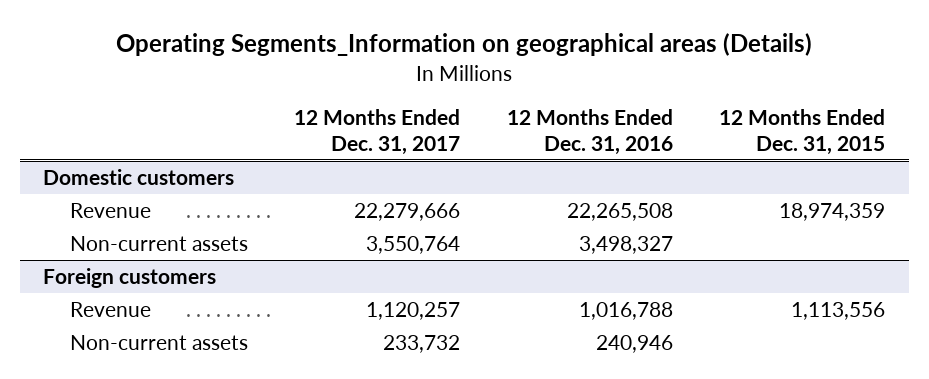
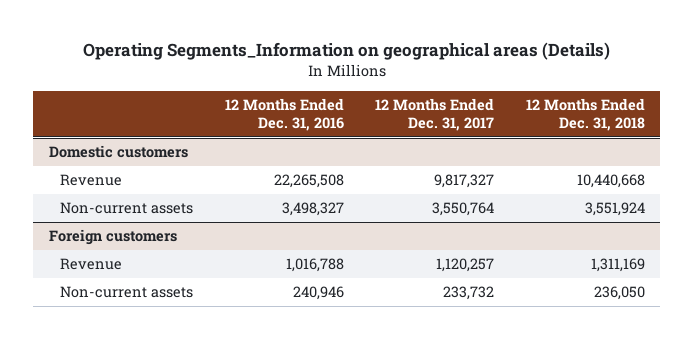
- | 12 Months Ended Dec. 31, 2017 | 12 Months Ended Dec. 31, 2016 | 12 Months Ended Dec. 31, 2015
+ | 12 Months Ended Dec. 31, 2016 | 12 Months Ended Dec. 31, 2017 | 12 Months Ended Dec. 31, 2018
@ Domestic customers
- Revenue | 22,279,666 | 22,265,508 | 18,974,359
+ Revenue | 22,265,508 | 9,817,327 | 10,440,668

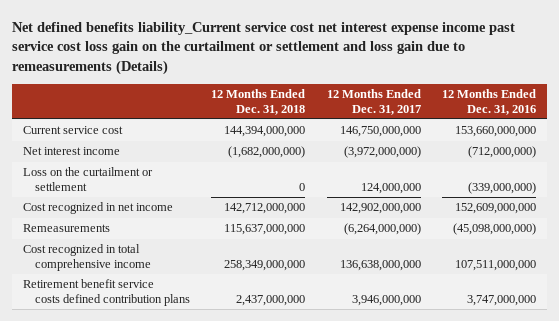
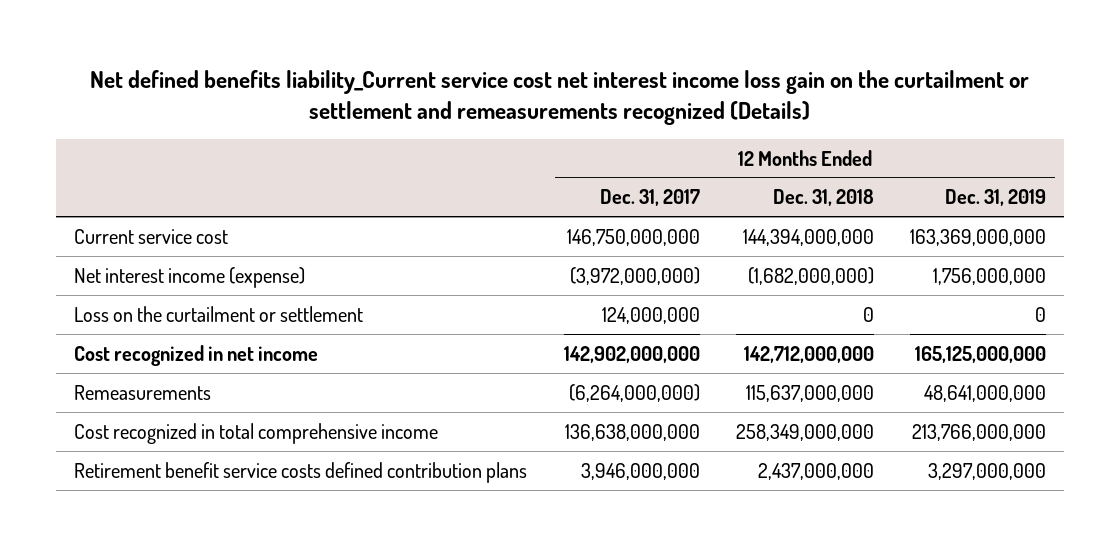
- Net defined benefits liability_Current service cost net interest expense income past service cost loss gain on the curtailment or settlement and loss gain due to remeasurements (Details)
+ Net defined benefits liability_Current service cost net interest income loss gain on the curtailment or settlement and remeasurements recognized (Details)
- | 12 Months Ended Dec. 31, 2018 | 12 Months Ended Dec. 31, 2017 | 12 Months Ended Dec. 31, 2016
+ | 12 Months Ended Dec. 31, 2017 | 12 Months Ended Dec. 31, 2018 | 12 Months Ended Dec. 31, 2019
- Net interest income | (1,682,000,000) | (3,972,000,000) | (712,000,000)
+ Net interest income (expense) | (3,972,000,000) | (1,682,000,000) | 1,756,000,000

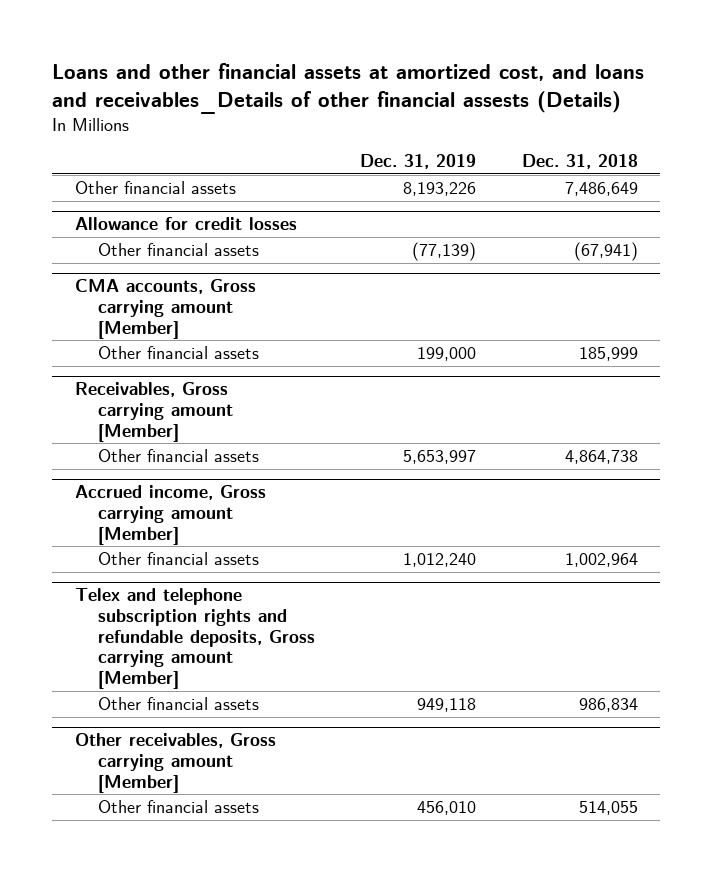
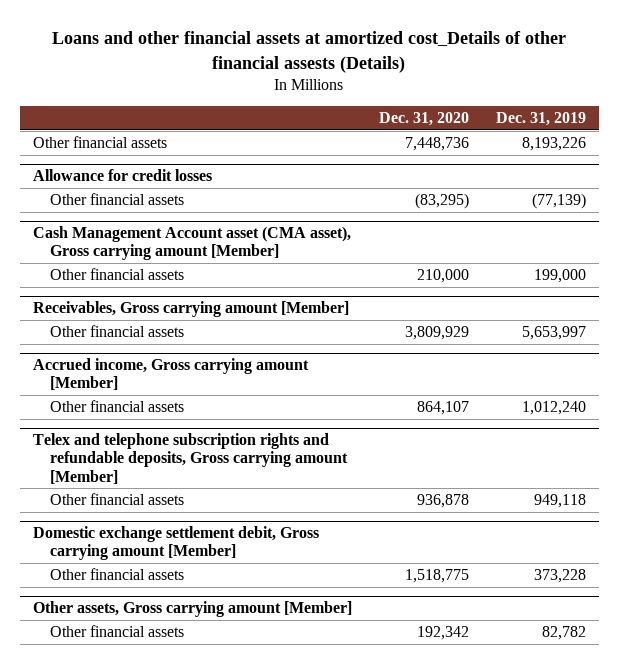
- Loans and other financial assets at amortized cost, and loans and receivables_Details of other financial assests (Details)
+ Loans and other financial assets at amortized cost_Details of other financial assests (Details)
- | Dec. 31, 2019 | Dec. 31, 2018
+ | Dec. 31, 2020 | Dec. 31, 2019
- CMA accounts, Gross carrying amount [Member]
+ Cash Management Account asset (CMA asset), Gross carrying amount [Member]
- Other receivables, Gross carrying amount [Member]
- Other financial assets | 456,010 | 514,055
+ Domestic exchange settlement debit, Gross carrying amount [Member]
+ Other financial assets | 1,518,775 | 373,228
+ Other assets, Gross carrying amount [Member]
+ Other financial assets | 192,342 | 82,782

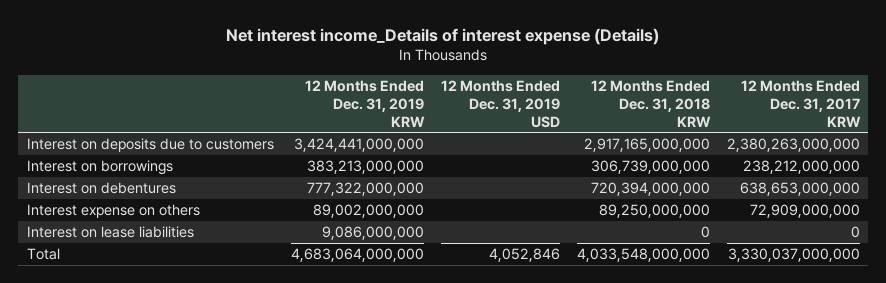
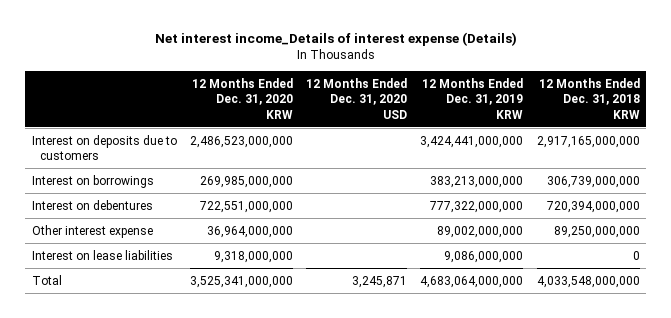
- | 12 Months Ended Dec. 31, 2019 KRW | 12 Months Ended Dec. 31, 2019 USD | 12 Months Ended Dec. 31, 2018 KRW | 12 Months Ended Dec. 31, 2017 KRW
+ | 12 Months Ended Dec. 31, 2020 KRW | 12 Months Ended Dec. 31, 2020 USD | 12 Months Ended Dec. 31, 2019 KRW | 12 Months Ended Dec. 31, 2018 KRW
- Interest expense on others | 89,002,000,000 | | 89,250,000,000 | 72,909,000,000
+ Other interest expense | 36,964,000,000 | | 89,002,000,000 | 89,250,000,000

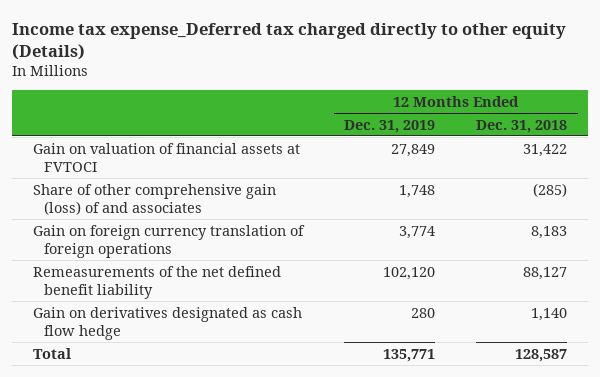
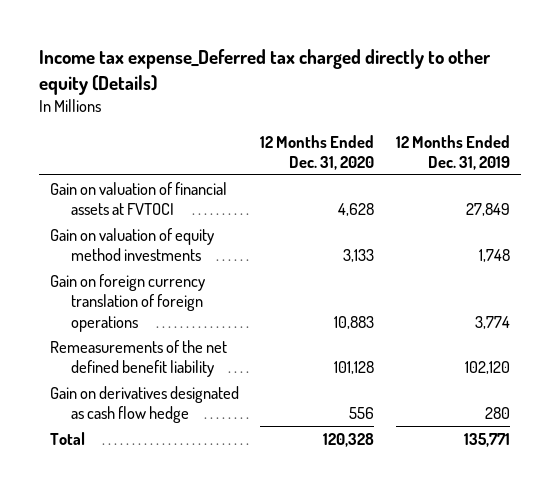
- | 12 Months Ended Dec. 31, 2019 | 12 Months Ended Dec. 31, 2018
+ | 12 Months Ended Dec. 31, 2020 | 12 Months Ended Dec. 31, 2019
- Share of other comprehensive gain (loss) of and associates | 1,748 | (285)
+ Gain on valuation of equity method investments | 3,133 | 1,748

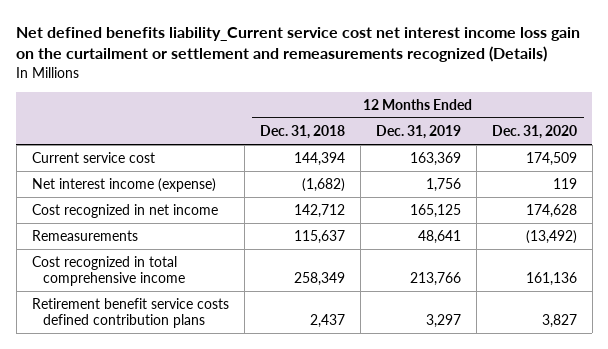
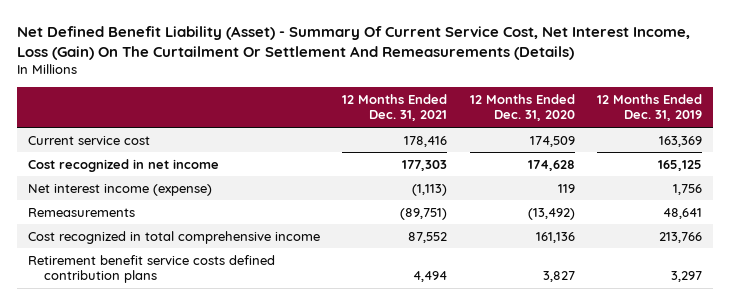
- Net defined benefits liability_Current service cost net interest income loss gain on the curtailment or settlement and remeasurements recognized (Details)
+ Net Defined Benefit Liability (Asset) - Summary Of Current Service Cost, Net Interest Income, Loss (Gain) On The Curtailment Or Settlement And Remeasurements (Details)
- | 12 Months Ended Dec. 31, 2018 | 12 Months Ended Dec. 31, 2019 | 12 Months Ended Dec. 31, 2020
+ | 12 Months Ended Dec. 31, 2021 | 12 Months Ended Dec. 31, 2020 | 12 Months Ended Dec. 31, 2019
moved down: Net interest income (expense) | (1,113) | 119 | 1,756

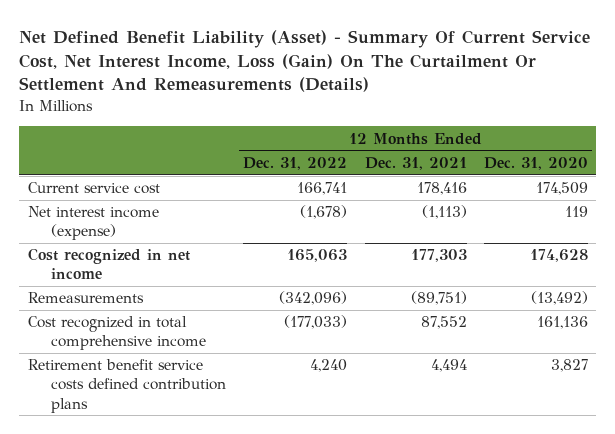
- | 12 Months Ended Dec. 31, 2021 | 12 Months Ended Dec. 31, 2020 | 12 Months Ended Dec. 31, 2019
+ | 12 Months Ended Dec. 31, 2022 | 12 Months Ended Dec. 31, 2021 | 12 Months Ended Dec. 31, 2020
moved down: Cost recognized in net income | 165,063 | 177,303 | 174,628

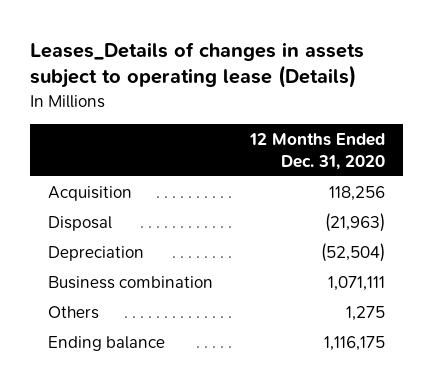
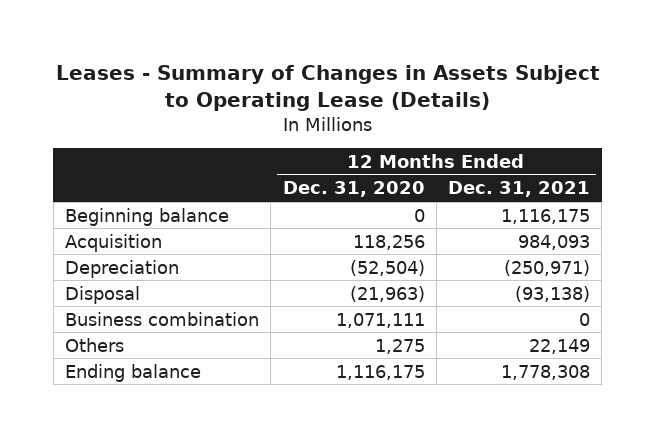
- Leases_Details of changes in assets subject to operating lease (Details)
+ Leases - Summary of Changes in Assets Subject to Operating Lease (Details)
- | 12 Months Ended Dec. 31, 2020
+ | 12 Months Ended Dec. 31, 2020 | 12 Months Ended Dec. 31, 2021
+ Beginning balance | 0 | 1,116,175
moved down: Disposal | (21,963) | (93,138)

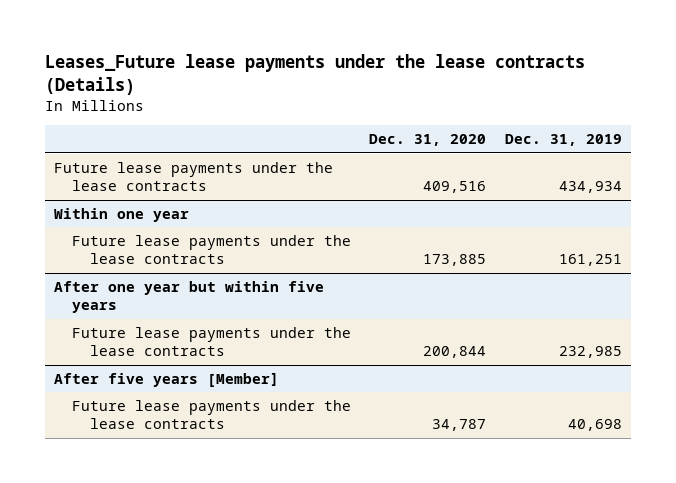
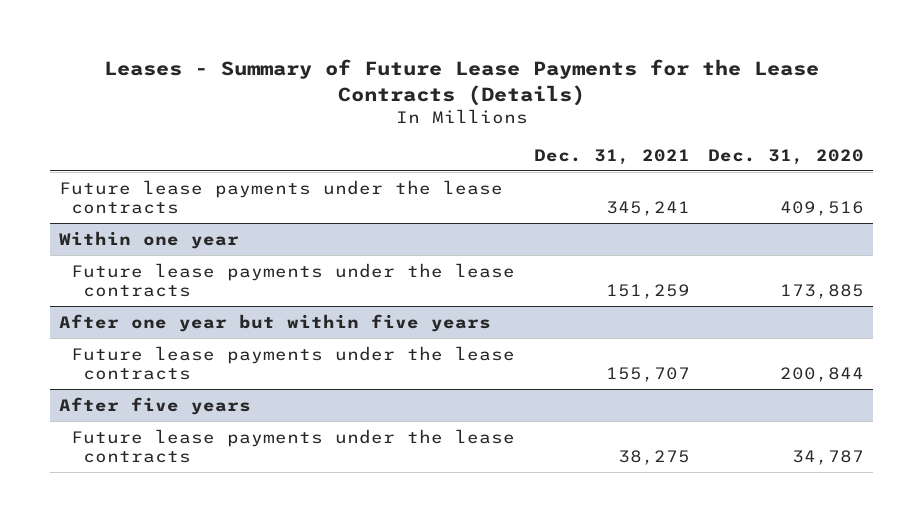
- Leases_Future lease payments under the lease contracts (Details)
+ Leases - Summary of Future Lease Payments for the Lease Contracts (Details)
- | Dec. 31, 2020 | Dec. 31, 2019
+ | Dec. 31, 2021 | Dec. 31, 2020
- After five years [Member]
+ After five years

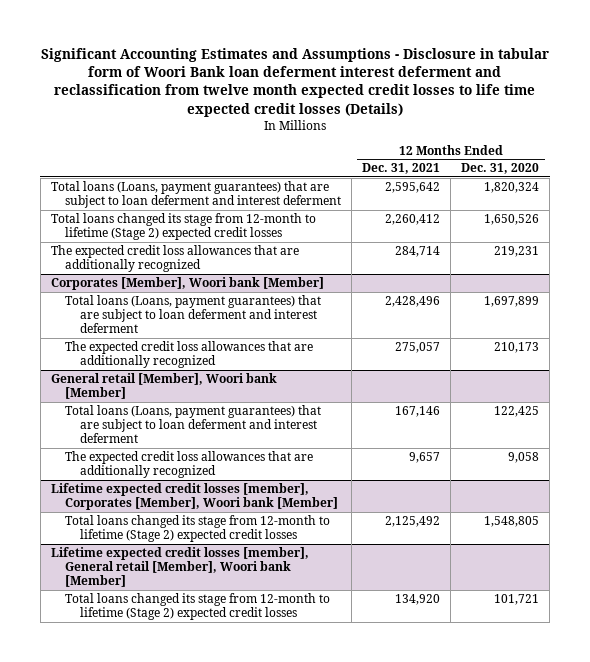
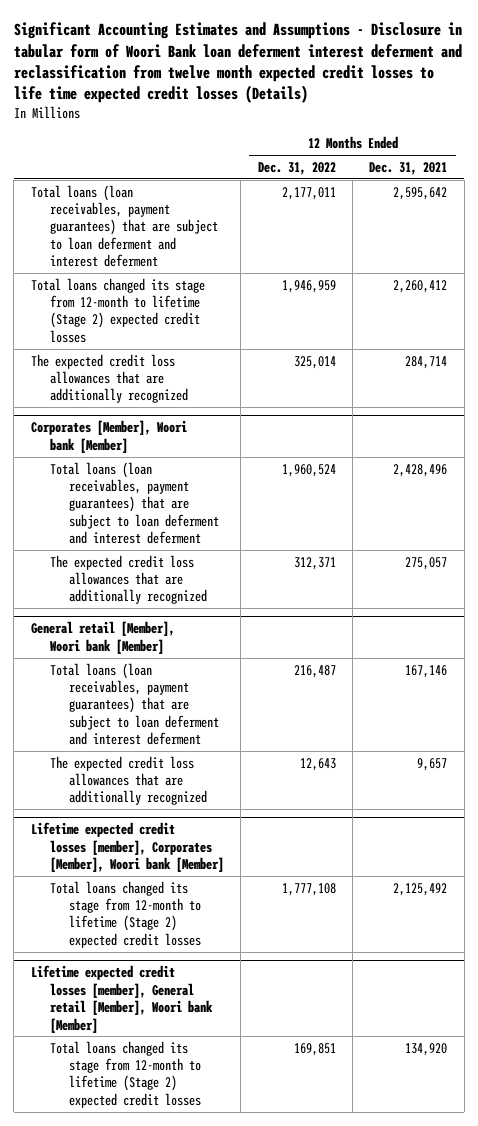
- | 12 Months Ended Dec. 31, 2021 | 12 Months Ended Dec. 31, 2020
+ | 12 Months Ended Dec. 31, 2022 | 12 Months Ended Dec. 31, 2021
- Total loans (Loans, payment guarantees) that are subject to loan deferment and interest deferment | 2,595,642 | 1,820,324
+ Total loans (loan receivables, payment guarantees) that are subject to loan deferment and interest deferment | 2,177,011 | 2,595,642
@ Corporates [Member], Woori bank [Member]
- Total loans (Loans, payment guarantees) that are subject to loan deferment and interest deferment | 2,428,496 | 1,697,899
+ Total loans (loan receivables, payment guarantees) that are subject to loan deferment and interest deferment | 1,960,524 | 2,428,496
@ General retail [Member], Woori bank [Member]
- Total loans (Loans, payment guarantees) that are subject to loan deferment and interest deferment | 167,146 | 122,425
+ Total loans (loan receivables, payment guarantees) that are subject to loan deferment and interest deferment | 216,487 | 167,146

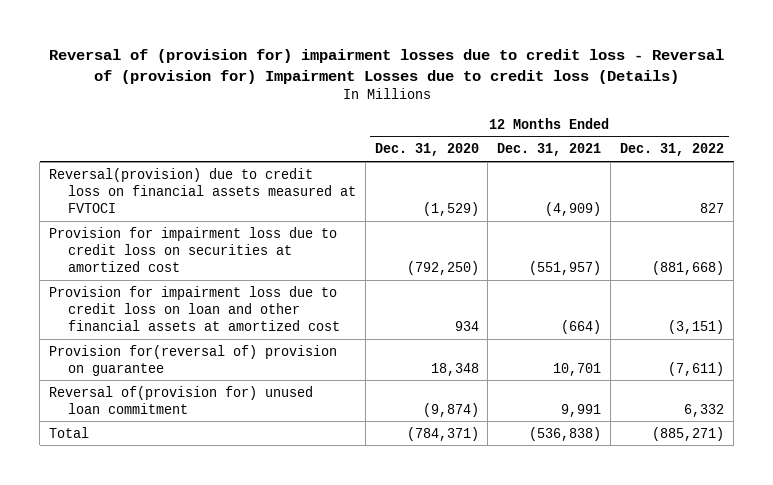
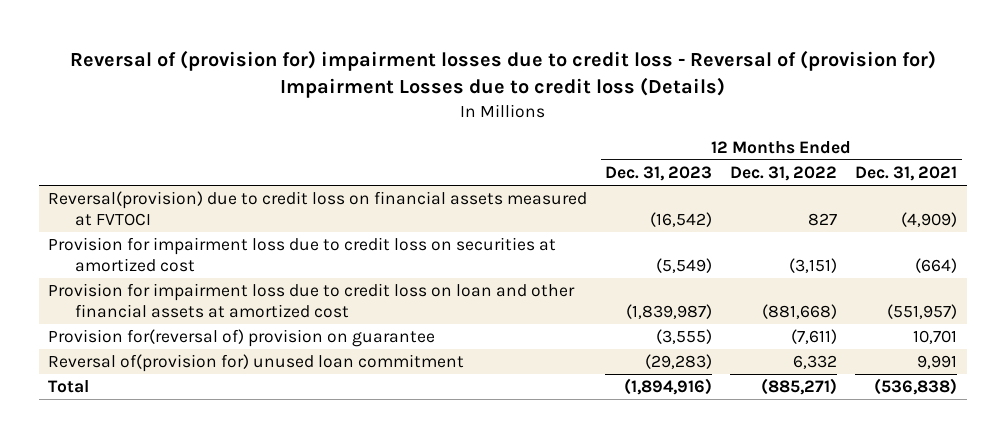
- | 12 Months Ended Dec. 31, 2020 | 12 Months Ended Dec. 31, 2021 | 12 Months Ended Dec. 31, 2022
+ | 12 Months Ended Dec. 31, 2023 | 12 Months Ended Dec. 31, 2022 | 12 Months Ended Dec. 31, 2021
- Provision for impairment loss due to credit loss on securities at amortized cost | (792,250) | (551,957) | (881,668)
- Provision for impairment loss due to credit loss on loan and other financial assets at amortized cost | 934 | (664) | (3,151)
+ Provision for impairment loss due to credit loss on securities at amortized cost | (5,549) | (3,151) | (664)
+ Provision for impairment loss due to credit loss on loan and other financial assets at amortized cost | (1,839,987) | (881,668) | (551,957)

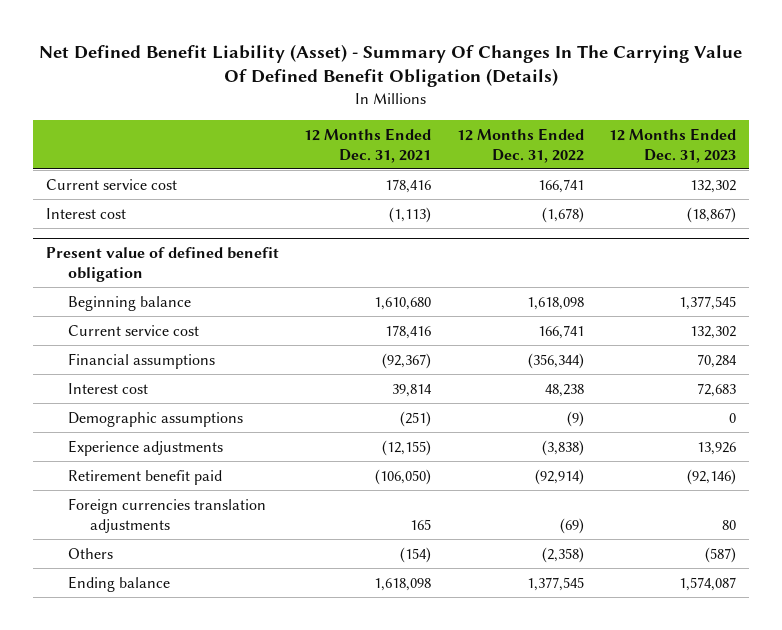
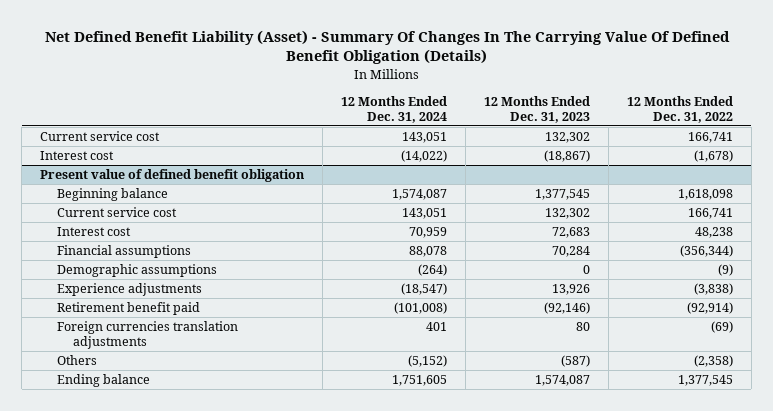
- | 12 Months Ended Dec. 31, 2021 | 12 Months Ended Dec. 31, 2022 | 12 Months Ended Dec. 31, 2023
+ | 12 Months Ended Dec. 31, 2024 | 12 Months Ended Dec. 31, 2023 | 12 Months Ended Dec. 31, 2022
@ Present value of defined benefit obligation
moved down: Financial assumptions | 88,078 | 70,284 | (356,344)

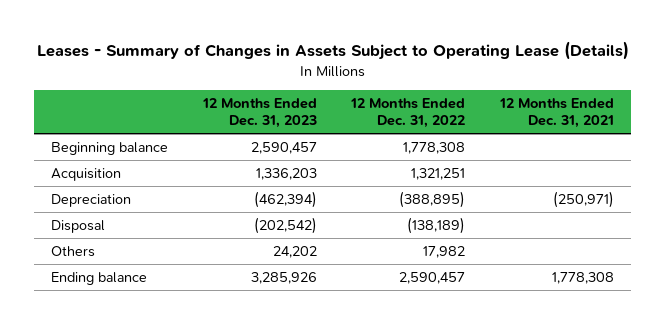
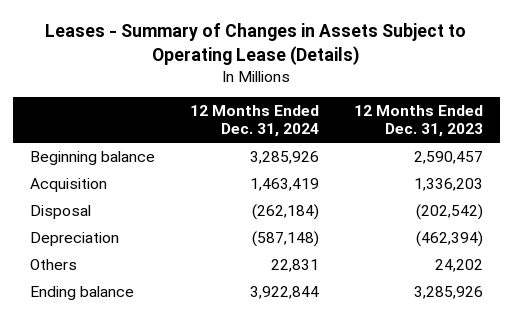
- | 12 Months Ended Dec. 31, 2023 | 12 Months Ended Dec. 31, 2022 | 12 Months Ended Dec. 31, 2021
+ | 12 Months Ended Dec. 31, 2024 | 12 Months Ended Dec. 31, 2023
moved down: Depreciation | (587,148) | (462,394)

